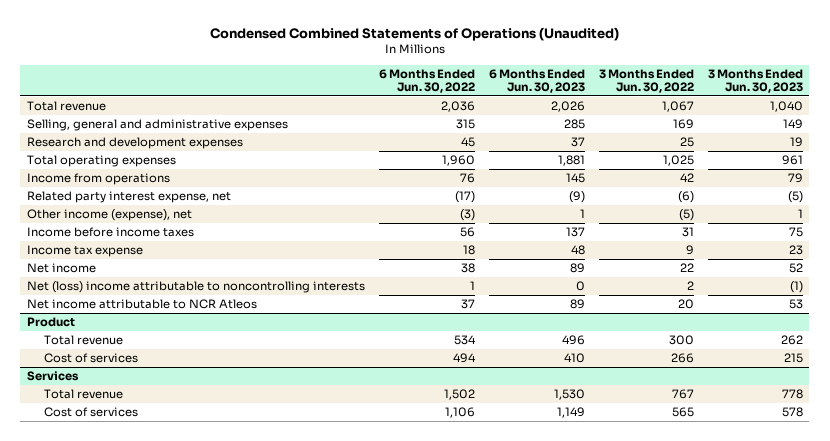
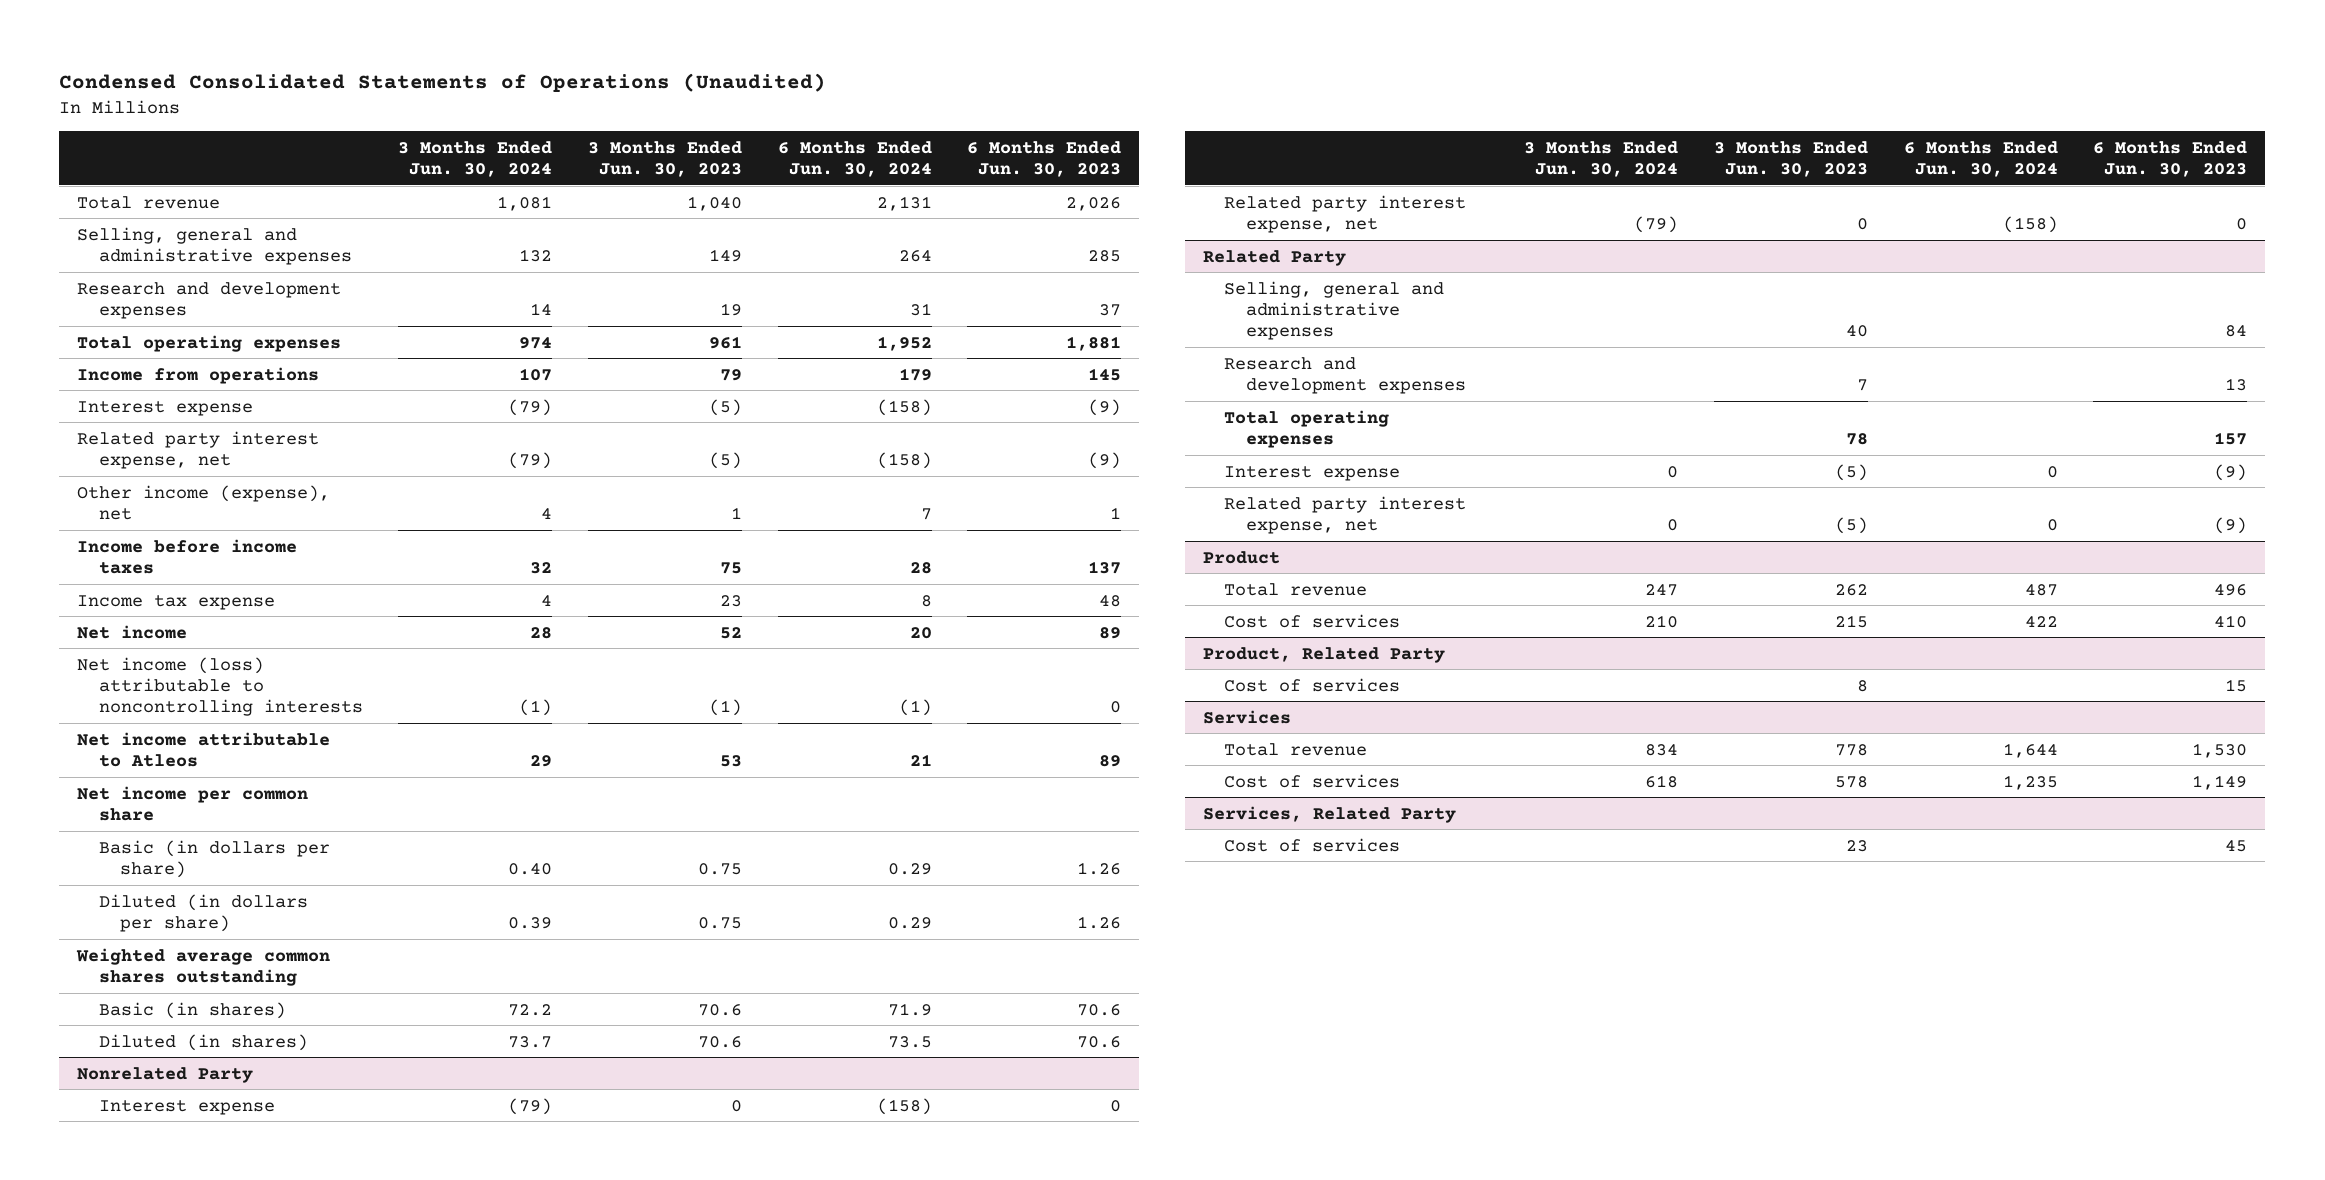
- Condensed Combined Statements of Operations (Unaudited)
+ Condensed Consolidated Statements of Operations (Unaudited)
- | 6 Months Ended Jun. 30, 2022 | 6 Months Ended Jun. 30, 2023 | 3 Months Ended Jun. 30, 2022 | 3 Months Ended Jun. 30, 2023
+ | 3 Months Ended Jun. 30, 2024 | 3 Months Ended Jun. 30, 2023 | 6 Months Ended Jun. 30, 2024 | 6 Months Ended Jun. 30, 2023
+ Interest expense | (79) | (5) | (158) | (9)
- Net (loss) income attributable to noncontrolling interests | 1 | 0 | 2 | (1)
- Net income attributable to NCR Atleos | 37 | 89 | 20 | 53
+ Net income (loss) attributable to noncontrolling interests | (1) | (1) | (1) | 0
+ Net income attributable to Atleos | 29 | 53 | 21 | 89
+ Net income per common share
+ Basic (in dollars per share) | 0.40 | 0.75 | 0.29 | 1.26
+ Diluted (in dollars per share) | 0.39 | 0.75 | 0.29 | 1.26
+ Weighted average common shares outstanding
+ Basic (in shares) | 72.2 | 70.6 | 71.9 | 70.6
+ Diluted (in shares) | 73.7 | 70.6 | 73.5 | 70.6
+ Nonrelated Party
+ Interest expense | (79) | 0 | (158) | 0
+ Related party interest expense, net | (79) | 0 | (158) | 0
+ Related Party
+ Selling, general and administrative expenses | | 40 | | 84
+ Research and development expenses | | 7 | | 13
+ Total operating expenses | | 78 | | 157
+ Interest expense | 0 | (5) | 0 | (9)
+ Related party interest expense, net | 0 | (5) | 0 | (9)
+ Product, Related Party
+ Cost of services | | 8 | | 15
+ Services, Related Party
+ Cost of services | | 23 | | 45

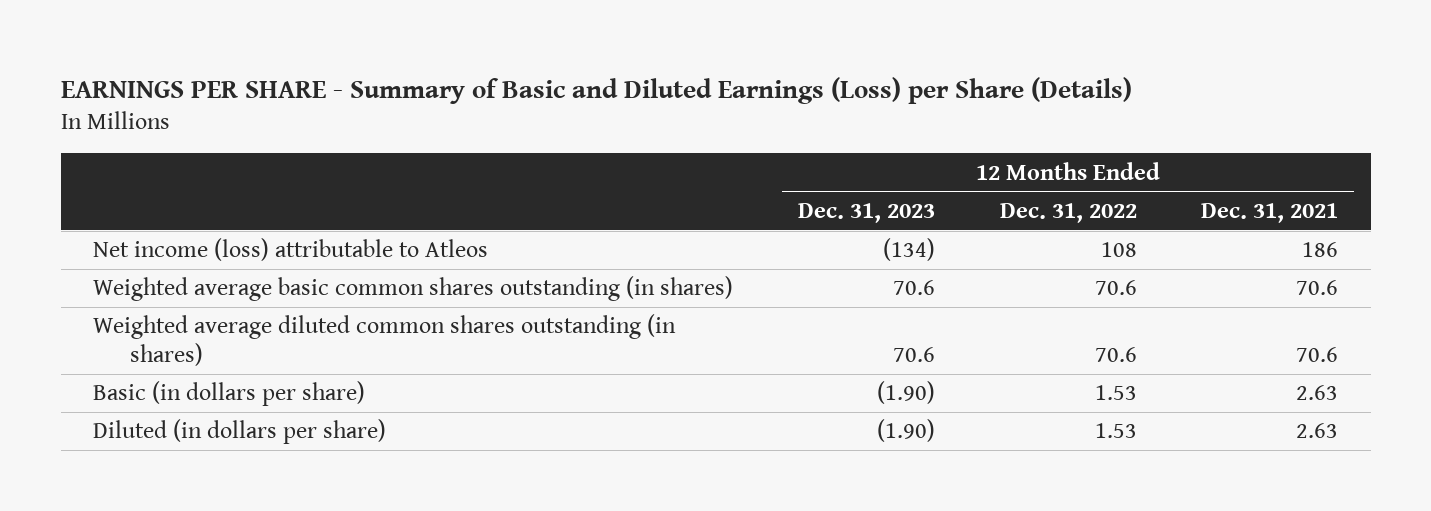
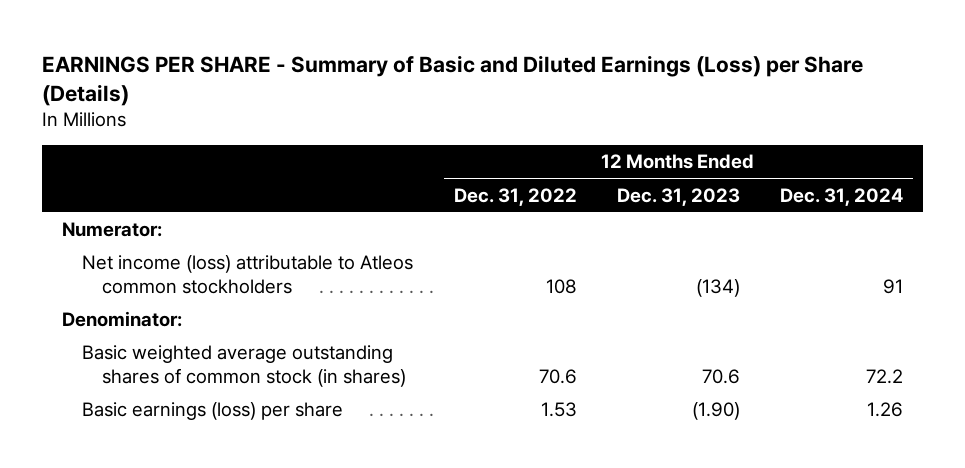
- | 12 Months Ended Dec. 31, 2023 | 12 Months Ended Dec. 31, 2022 | 12 Months Ended Dec. 31, 2021
+ | 12 Months Ended Dec. 31, 2022 | 12 Months Ended Dec. 31, 2023 | 12 Months Ended Dec. 31, 2024
- Net income (loss) attributable to Atleos | (134) | 108 | 186
- Weighted average basic common shares outstanding (in shares) | 70.6 | 70.6 | 70.6
- Weighted average diluted common shares outstanding (in shares) | 70.6 | 70.6 | 70.6
- Basic (in dollars per share) | (1.90) | 1.53 | 2.63
- Diluted (in dollars per share) | (1.90) | 1.53 | 2.63
+ Numerator:
+ Net income (loss) attributable to Atleos common stockholders | 108 | (134) | 91
+ Denominator:
+ Basic weighted average outstanding shares of common stock (in shares) | 70.6 | 70.6 | 72.2
+ Basic earnings (loss) per share | 1.53 | (1.90) | 1.26

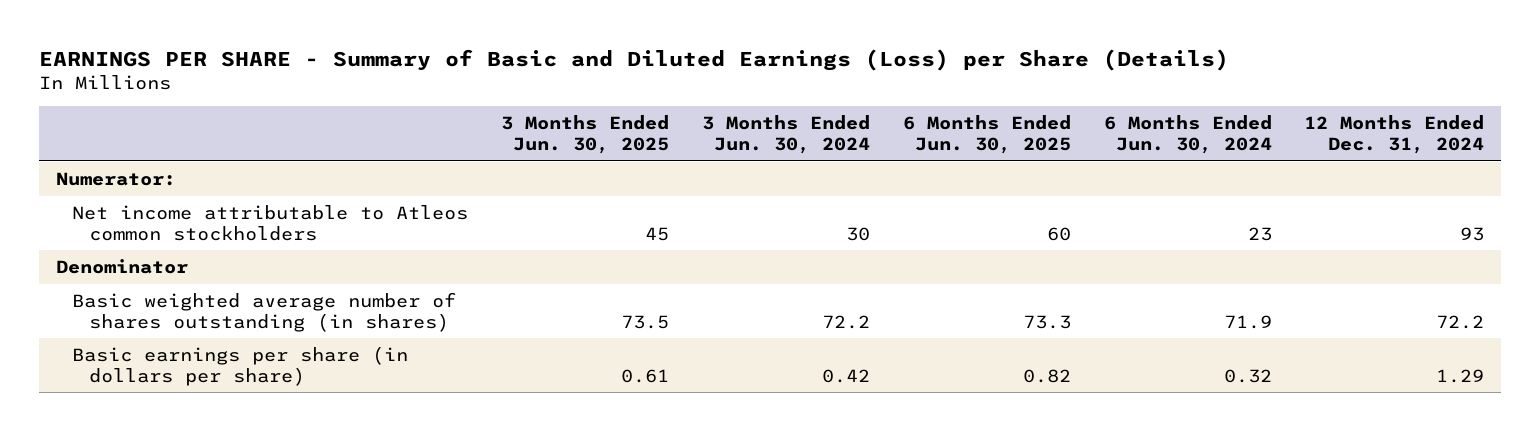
- | 12 Months Ended Dec. 31, 2022 | 12 Months Ended Dec. 31, 2023 | 12 Months Ended Dec. 31, 2024
+ | 3 Months Ended Jun. 30, 2025 | 3 Months Ended Jun. 30, 2024 | 6 Months Ended Jun. 30, 2025 | 6 Months Ended Jun. 30, 2024 | 12 Months Ended Dec. 31, 2024
- Net income (loss) attributable to Atleos common stockholders | 108 | (134) | 91
- Denominator:
- Basic weighted average outstanding shares of common stock (in shares) | 70.6 | 70.6 | 72.2
- Basic earnings (loss) per share | 1.53 | (1.90) | 1.26
+ Net income attributable to Atleos common stockholders | 45 | 30 | 60 | 23 | 93
+ Denominator
+ Basic weighted average number of shares outstanding (in shares) | 73.5 | 72.2 | 73.3 | 71.9 | 72.2
+ Basic earnings per share (in dollars per share) | 0.61 | 0.42 | 0.82 | 0.32 | 1.29

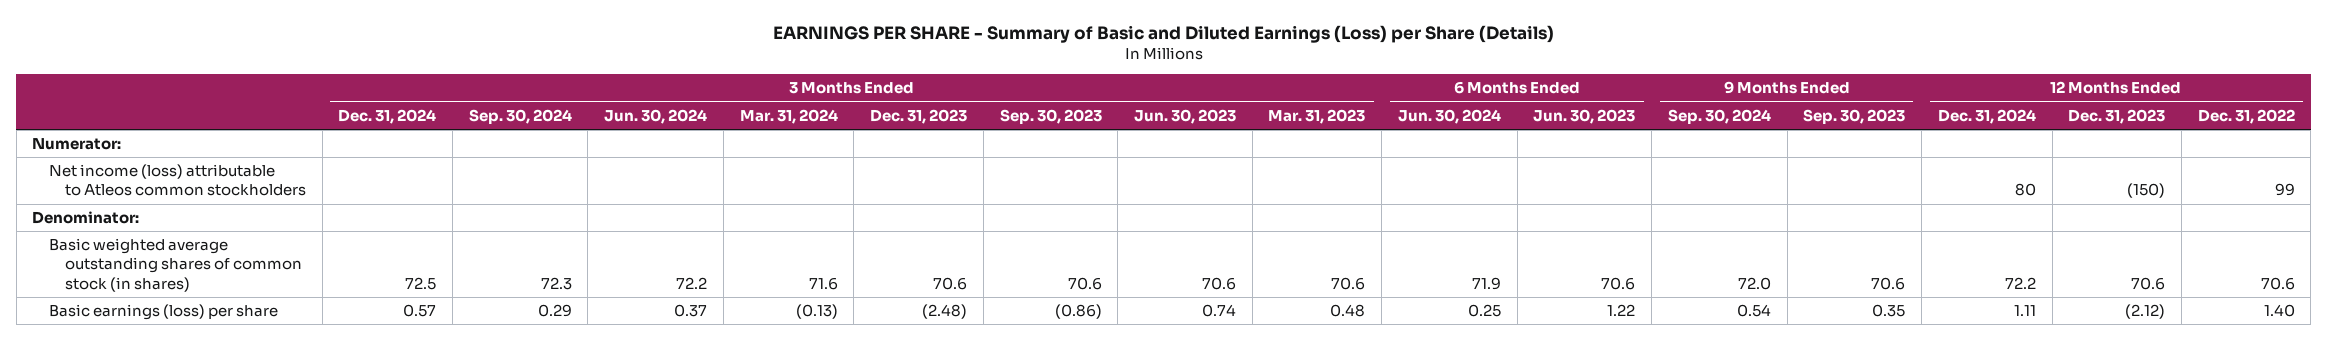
- | 3 Months Ended Jun. 30, 2025 | 3 Months Ended Jun. 30, 2024 | 6 Months Ended Jun. 30, 2025 | 6 Months Ended Jun. 30, 2024 | 12 Months Ended Dec. 31, 2024
+ | 3 Months Ended Dec. 31, 2024 | 3 Months Ended Sep. 30, 2024 | 3 Months Ended Jun. 30, 2024 | 3 Months Ended Mar. 31, 2024 | 3 Months Ended Dec. 31, 2023 | 3 Months Ended Sep. 30, 2023 | 3 Months Ended Jun. 30, 2023 | 3 Months Ended Mar. 31, 2023 | 6 Months Ended Jun. 30, 2024 | 6 Months Ended Jun. 30, 2023 | 9 Months Ended Sep. 30, 2024 | 9 Months Ended Sep. 30, 2023 | 12 Months Ended Dec. 31, 2024 | 12 Months Ended Dec. 31, 2023 | 12 Months Ended Dec. 31, 2022
- Net income attributable to Atleos common stockholders | 45 | 30 | 60 | 23 | 93
- Denominator
- Basic weighted average number of shares outstanding (in shares) | 73.5 | 72.2 | 73.3 | 71.9 | 72.2
- Basic earnings per share (in dollars per share) | 0.61 | 0.42 | 0.82 | 0.32 | 1.29
+ Net income (loss) attributable to Atleos common stockholders | | | | | | | | | | | | | 80 | (150) | 99
+ Denominator:
+ Basic weighted average outstanding shares of common stock (in shares) | 72.5 | 72.3 | 72.2 | 71.6 | 70.6 | 70.6 | 70.6 | 70.6 | 71.9 | 70.6 | 72.0 | 70.6 | 72.2 | 70.6 | 70.6
+ Basic earnings (loss) per share | 0.57 | 0.29 | 0.37 | (0.13) | (2.48) | (0.86) | 0.74 | 0.48 | 0.25 | 1.22 | 0.54 | 0.35 | 1.11 | (2.12) | 1.40

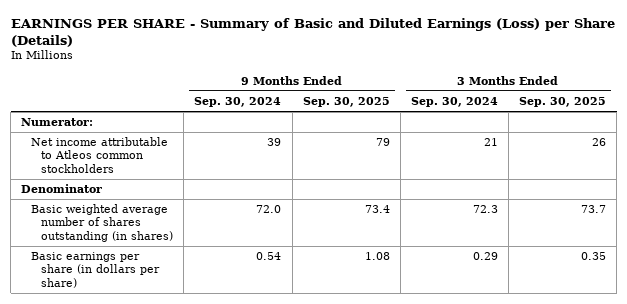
- | 3 Months Ended Dec. 31, 2024 | 3 Months Ended Sep. 30, 2024 | 3 Months Ended Jun. 30, 2024 | 3 Months Ended Mar. 31, 2024 | 3 Months Ended Dec. 31, 2023 | 3 Months Ended Sep. 30, 2023 | 3 Months Ended Jun. 30, 2023 | 3 Months Ended Mar. 31, 2023 | 6 Months Ended Jun. 30, 2024 | 6 Months Ended Jun. 30, 2023 | 9 Months Ended Sep. 30, 2024 | 9 Months Ended Sep. 30, 2023 | 12 Months Ended Dec. 31, 2024 | 12 Months Ended Dec. 31, 2023 | 12 Months Ended Dec. 31, 2022
+ | 9 Months Ended Sep. 30, 2024 | 9 Months Ended Sep. 30, 2025 | 3 Months Ended Sep. 30, 2024 | 3 Months Ended Sep. 30, 2025
- Net income (loss) attributable to Atleos common stockholders | | | | | | | | | | | | | 80 | (150) | 99
- Denominator:
- Basic weighted average outstanding shares of common stock (in shares) | 72.5 | 72.3 | 72.2 | 71.6 | 70.6 | 70.6 | 70.6 | 70.6 | 71.9 | 70.6 | 72.0 | 70.6 | 72.2 | 70.6 | 70.6
- Basic earnings (loss) per share | 0.57 | 0.29 | 0.37 | (0.13) | (2.48) | (0.86) | 0.74 | 0.48 | 0.25 | 1.22 | 0.54 | 0.35 | 1.11 | (2.12) | 1.40
+ Net income attributable to Atleos common stockholders | 39 | 79 | 21 | 26
+ Denominator
+ Basic weighted average number of shares outstanding (in shares) | 72.0 | 73.4 | 72.3 | 73.7
+ Basic earnings per share (in dollars per share) | 0.54 | 1.08 | 0.29 | 0.35

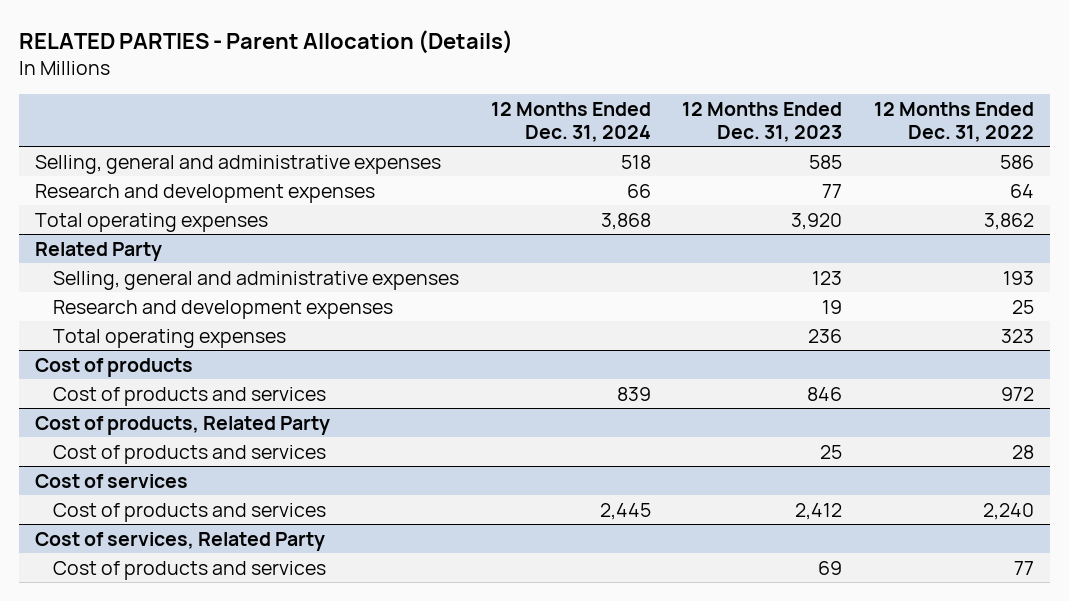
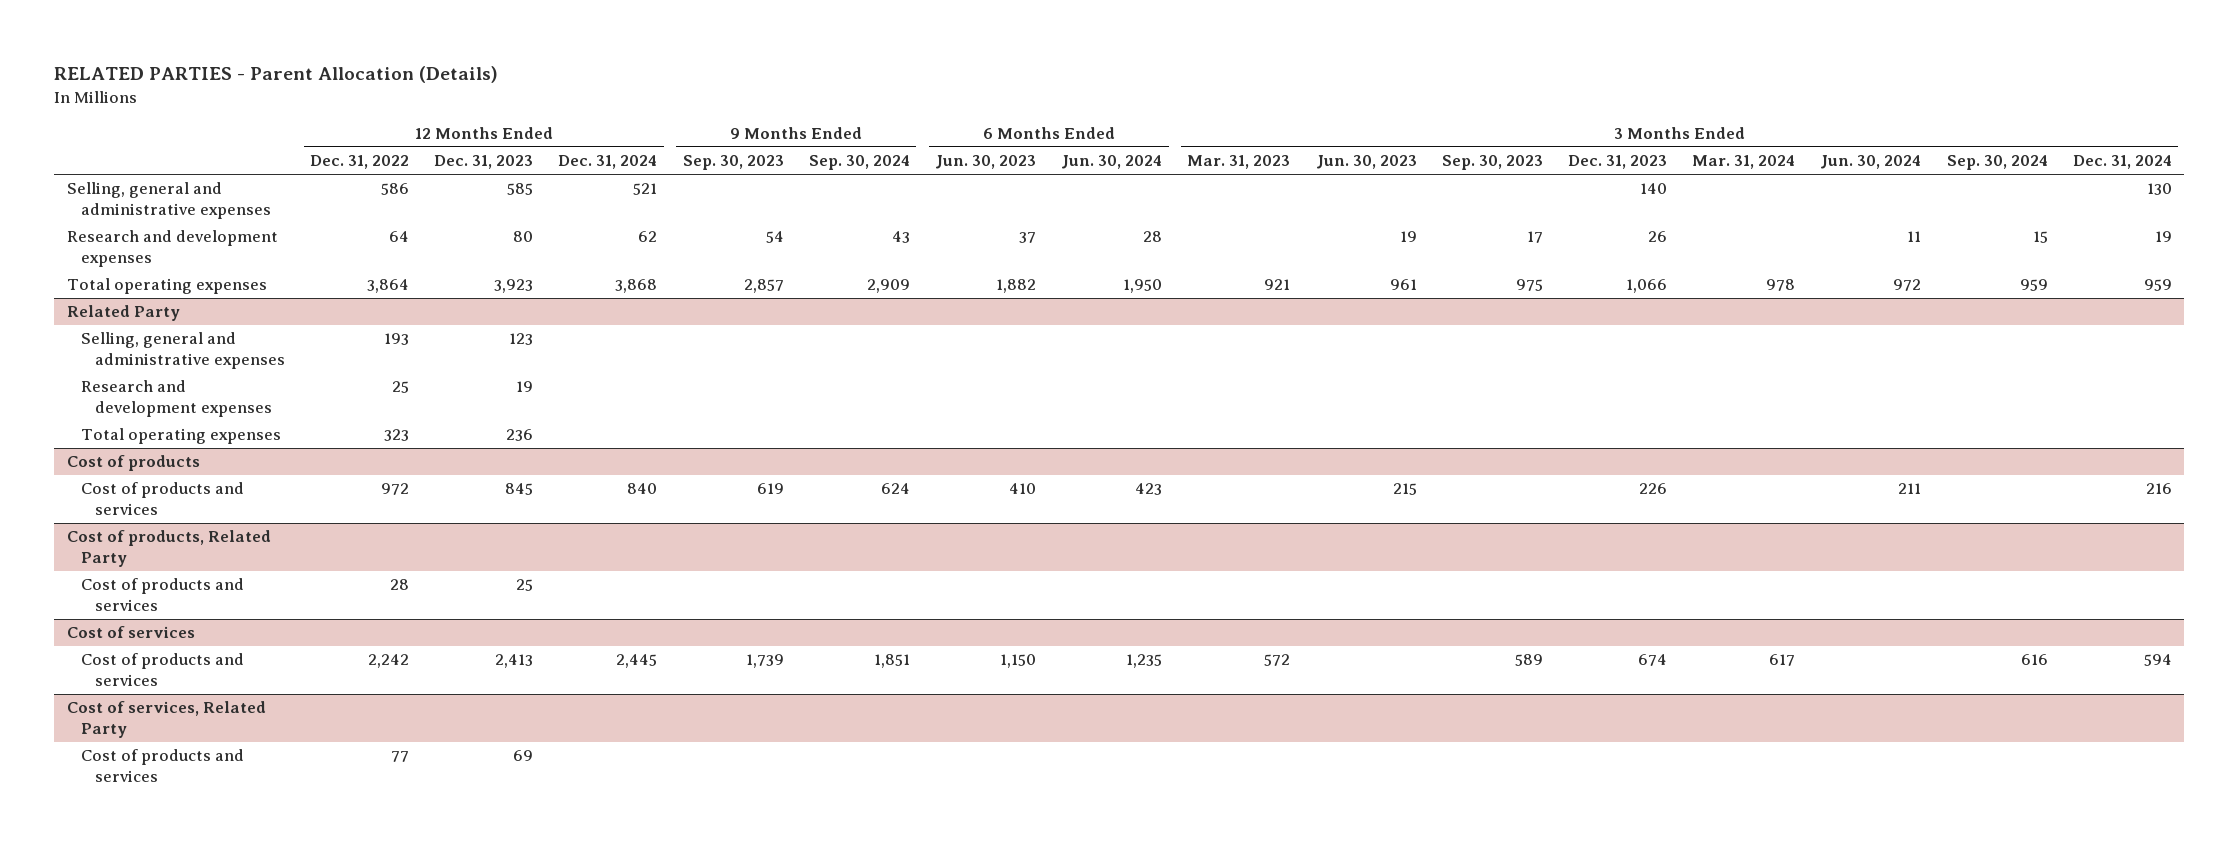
- | 12 Months Ended Dec. 31, 2024 | 12 Months Ended Dec. 31, 2023 | 12 Months Ended Dec. 31, 2022
+ | 12 Months Ended Dec. 31, 2022 | 12 Months Ended Dec. 31, 2023 | 12 Months Ended Dec. 31, 2024 | 9 Months Ended Sep. 30, 2023 | 9 Months Ended Sep. 30, 2024 | 6 Months Ended Jun. 30, 2023 | 6 Months Ended Jun. 30, 2024 | 3 Months Ended Mar. 31, 2023 | 3 Months Ended Jun. 30, 2023 | 3 Months Ended Sep. 30, 2023 | 3 Months Ended Dec. 31, 2023 | 3 Months Ended Mar. 31, 2024 | 3 Months Ended Jun. 30, 2024 | 3 Months Ended Sep. 30, 2024 | 3 Months Ended Dec. 31, 2024
- Selling, general and administrative expenses | 518 | 585 | 586
- Research and development expenses | 66 | 77 | 64
- Total operating expenses | 3,868 | 3,920 | 3,862
+ Selling, general and administrative expenses | 586 | 585 | 521 | | | | | | | | 140 | | | | 130
+ Research and development expenses | 64 | 80 | 62 | 54 | 43 | 37 | 28 | | 19 | 17 | 26 | | 11 | 15 | 19
+ Total operating expenses | 3,864 | 3,923 | 3,868 | 2,857 | 2,909 | 1,882 | 1,950 | 921 | 961 | 975 | 1,066 | 978 | 972 | 959 | 959
@ Cost of products
- Cost of products and services | 839 | 846 | 972
+ Cost of products and services | 972 | 845 | 840 | 619 | 624 | 410 | 423 | | 215 | | 226 | | 211 | | 216
@ Cost of services
- Cost of products and services | 2,445 | 2,412 | 2,240
+ Cost of products and services | 2,242 | 2,413 | 2,445 | 1,739 | 1,851 | 1,150 | 1,235 | 572 | | 589 | 674 | 617 | | 616 | 594

